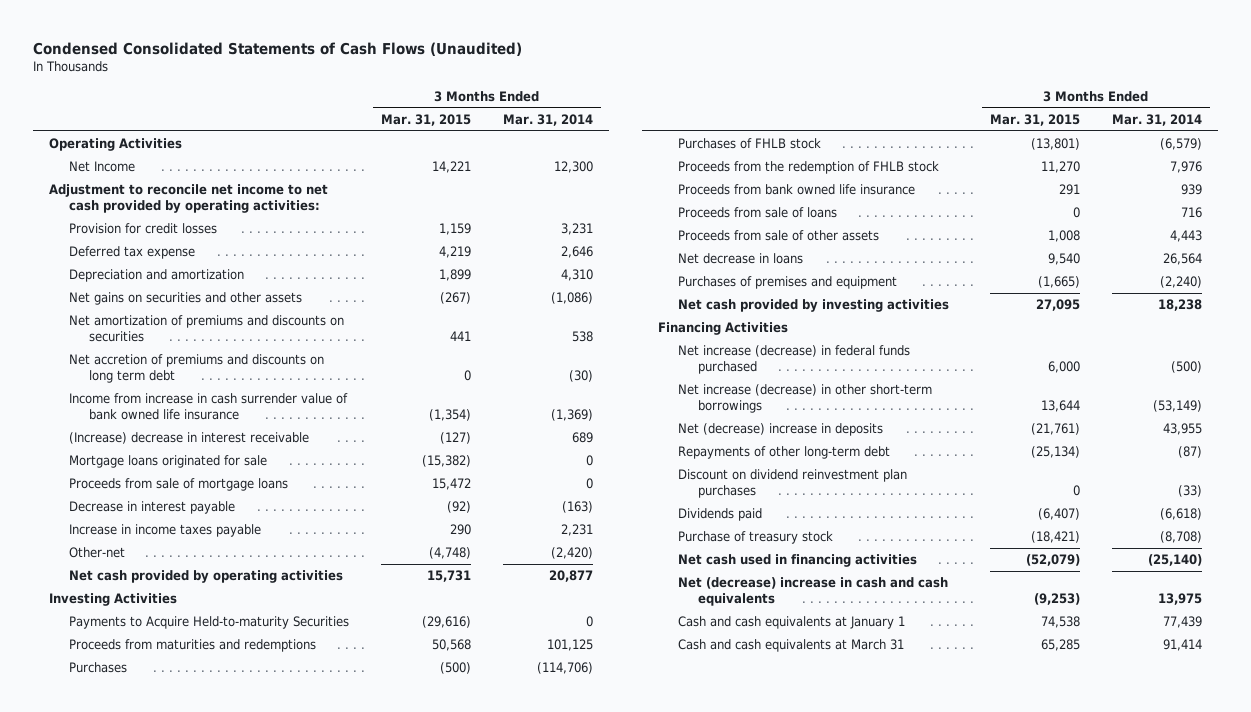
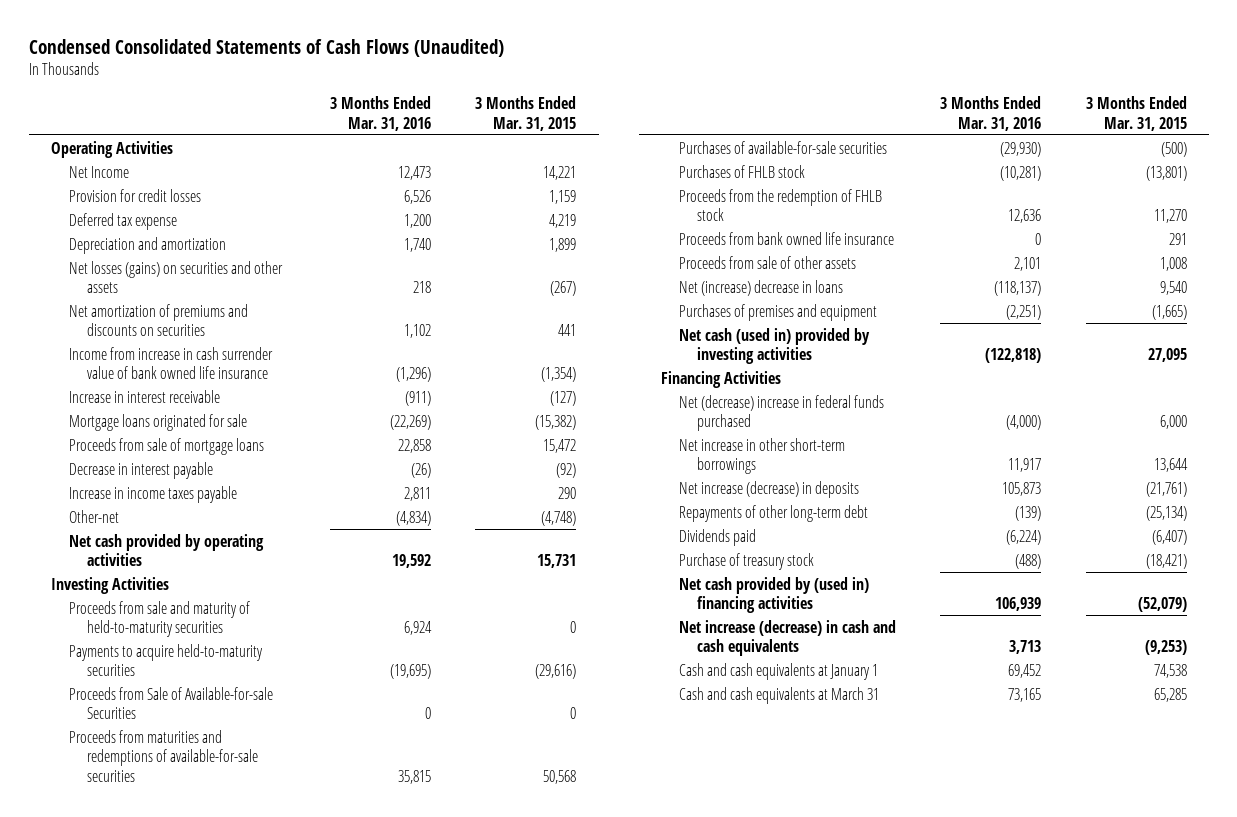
- | 3 Months Ended Mar. 31, 2015 | 3 Months Ended Mar. 31, 2014
+ | 3 Months Ended Mar. 31, 2016 | 3 Months Ended Mar. 31, 2015
- Adjustment to reconcile net income to net cash provided by operating activities:
- Net gains on securities and other assets | (267) | (1,086)
+ Net losses (gains) on securities and other assets | 218 | (267)
- Net accretion of premiums and discounts on long term debt | 0 | (30)
- (Increase) decrease in interest receivable | (127) | 689
+ Increase in interest receivable | (911) | (127)
- Payments to Acquire Held-to-maturity Securities | (29,616) | 0
- Proceeds from maturities and redemptions | 50,568 | 101,125
- Purchases | (500) | (114,706)
+ Proceeds from sale and maturity of held-to-maturity securities | 6,924 | 0
+ Payments to acquire held-to-maturity securities | (19,695) | (29,616)
+ Proceeds from Sale of Available-for-sale Securities | 0 | 0
+ Proceeds from maturities and redemptions of available-for-sale securities | 35,815 | 50,568
+ Purchases of available-for-sale securities | (29,930) | (500)
- Proceeds from sale of loans | 0 | 716
- Net decrease in loans | 9,540 | 26,564
+ Net (increase) decrease in loans | (118,137) | 9,540
- Net cash provided by investing activities | 27,095 | 18,238
+ Net cash (used in) provided by investing activities | (122,818) | 27,095
- Net increase (decrease) in federal funds purchased | 6,000 | (500)
- Net increase (decrease) in other short-term borrowings | 13,644 | (53,149)
- Net (decrease) increase in deposits | (21,761) | 43,955
+ Net (decrease) increase in federal funds purchased | (4,000) | 6,000
+ Net increase in other short-term borrowings | 11,917 | 13,644
+ Net increase (decrease) in deposits | 105,873 | (21,761)
- Discount on dividend reinvestment plan purchases | 0 | (33)
- Net cash used in financing activities | (52,079) | (25,140)
- Net (decrease) increase in cash and cash equivalents | (9,253) | 13,975
+ Net cash provided by (used in) financing activities | 106,939 | (52,079)
+ Net increase (decrease) in cash and cash equivalents | 3,713 | (9,253)

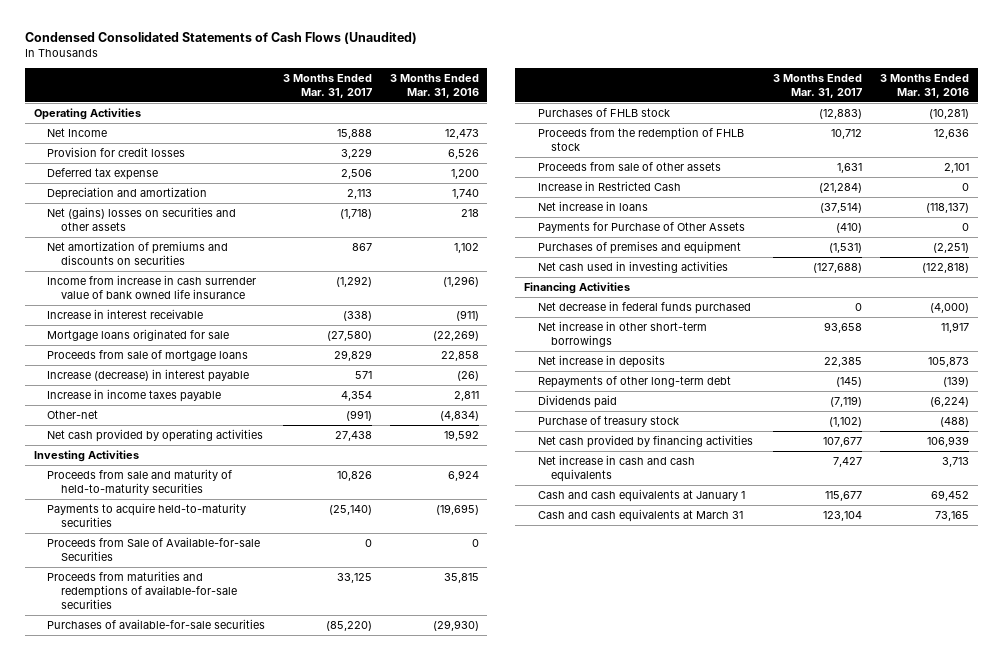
- | 3 Months Ended Mar. 31, 2016 | 3 Months Ended Mar. 31, 2015
+ | 3 Months Ended Mar. 31, 2017 | 3 Months Ended Mar. 31, 2016
- Net losses (gains) on securities and other assets | 218 | (267)
+ Net (gains) losses on securities and other assets | (1,718) | 218
- Decrease in interest payable | (26) | (92)
+ Increase (decrease) in interest payable | 571 | (26)
- Proceeds from bank owned life insurance | 0 | 291
- Net (increase) decrease in loans | (118,137) | 9,540
+ Increase in Restricted Cash | (21,284) | 0
+ Net increase in loans | (37,514) | (118,137)
+ Payments for Purchase of Other Assets | (410) | 0
- Net cash (used in) provided by investing activities | (122,818) | 27,095
+ Net cash used in investing activities | (127,688) | (122,818)
- Net (decrease) increase in federal funds purchased | (4,000) | 6,000
+ Net decrease in federal funds purchased | 0 | (4,000)
- Net increase (decrease) in deposits | 105,873 | (21,761)
+ Net increase in deposits | 22,385 | 105,873
- Net cash provided by (used in) financing activities | 106,939 | (52,079)
- Net increase (decrease) in cash and cash equivalents | 3,713 | (9,253)
+ Net cash provided by financing activities | 107,677 | 106,939
+ Net increase in cash and cash equivalents | 7,427 | 3,713

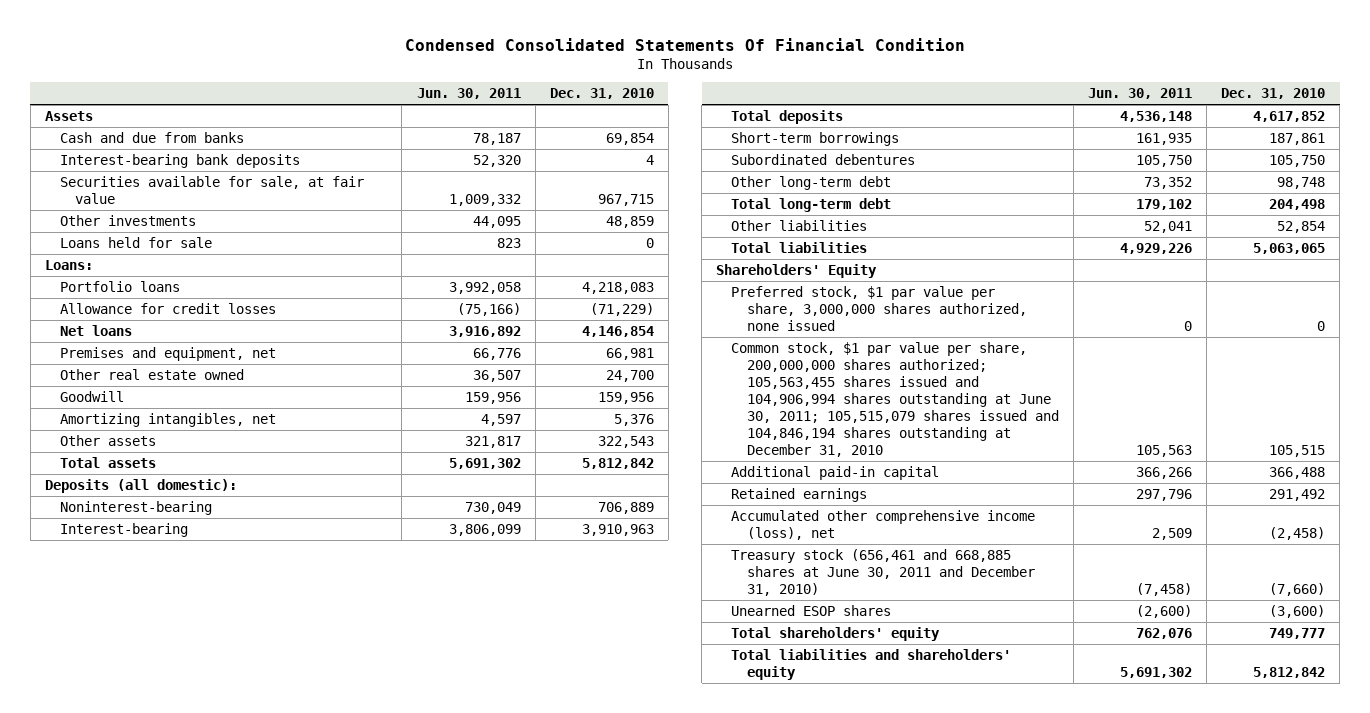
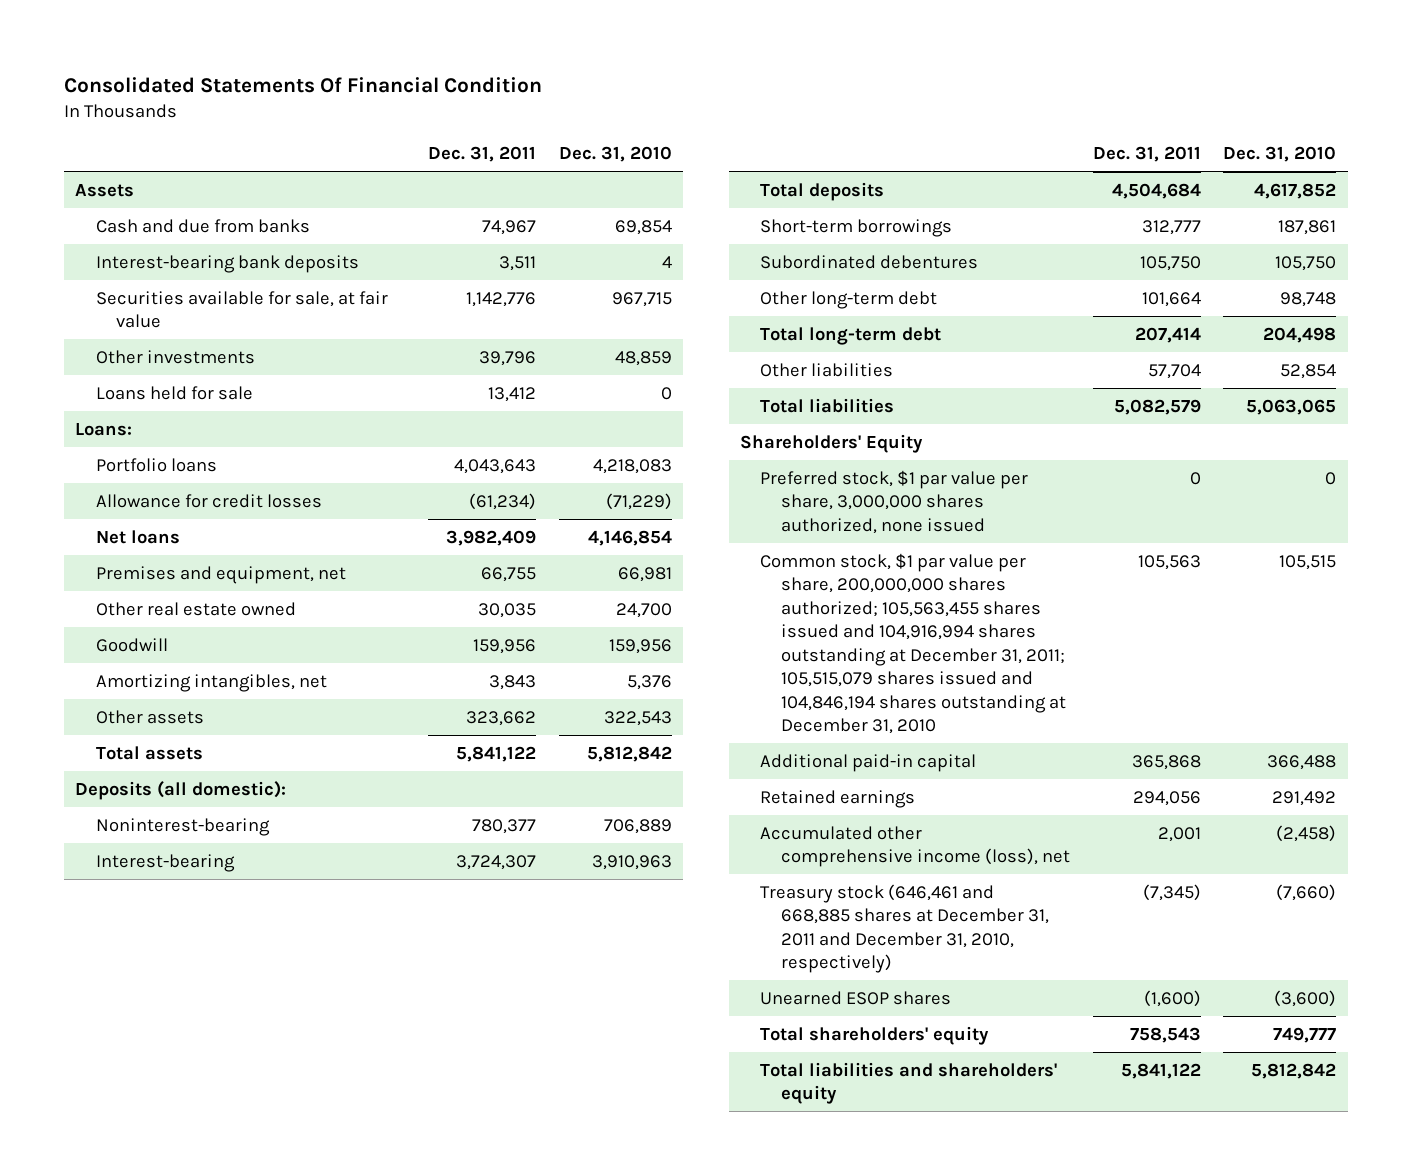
- Condensed Consolidated Statements Of Financial Condition
+ Consolidated Statements Of Financial Condition
- | Jun. 30, 2011 | Dec. 31, 2010
+ | Dec. 31, 2011 | Dec. 31, 2010
- Common stock, $1 par value per share, 200,000,000 shares authorized; 105,563,455 shares issued and 104,906,994 shares outstanding at June 30, 2011; 105,515,079 shares issued and 104,846,194 shares outstanding at December 31, 2010 | 105,563 | 105,515
+ Common stock, $1 par value per share, 200,000,000 shares authorized; 105,563,455 shares issued and 104,916,994 shares outstanding at December 31, 2011; 105,515,079 shares issued and 104,846,194 shares outstanding at December 31, 2010 | 105,563 | 105,515
- Treasury stock (656,461 and 668,885 shares at June 30, 2011 and December 31, 2010) | (7,458) | (7,660)
+ Treasury stock (646,461 and 668,885 shares at December 31, 2011 and December 31, 2010, respectively) | (7,345) | (7,660)

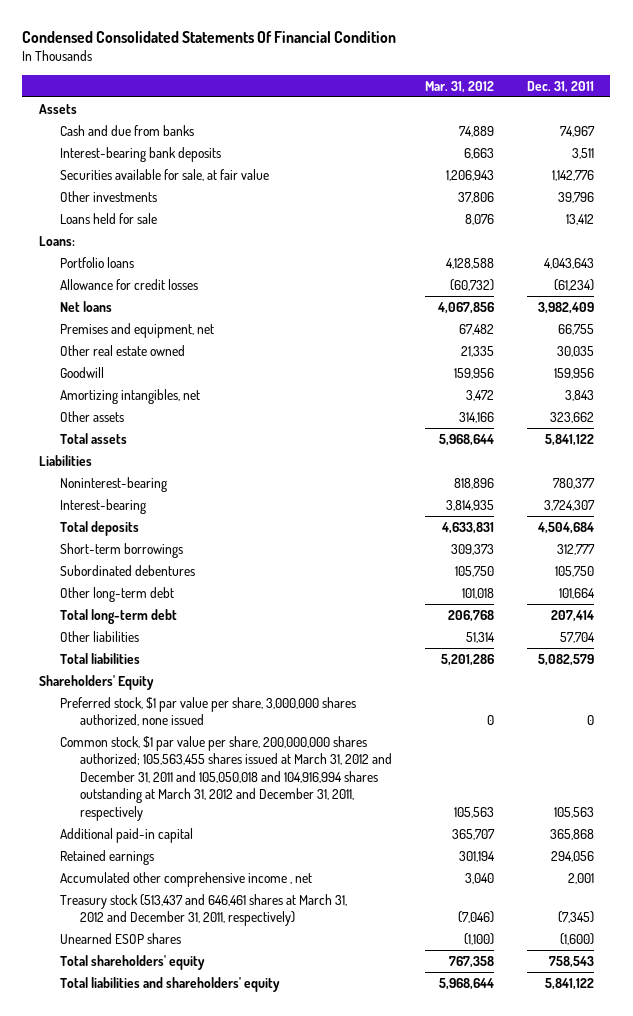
- Consolidated Statements Of Financial Condition
+ Condensed Consolidated Statements Of Financial Condition
- | Dec. 31, 2011 | Dec. 31, 2010
+ | Mar. 31, 2012 | Dec. 31, 2011
- Deposits (all domestic):
+ Liabilities
- Common stock, $1 par value per share, 200,000,000 shares authorized; 105,563,455 shares issued and 104,916,994 shares outstanding at December 31, 2011; 105,515,079 shares issued and 104,846,194 shares outstanding at December 31, 2010 | 105,563 | 105,515
+ Common stock, $1 par value per share, 200,000,000 shares authorized; 105,563,455 shares issued at March 31, 2012 and December 31, 2011 and 105,050,018 and 104,916,994 shares outstanding at March 31, 2012 and December 31, 2011, respectively | 105,563 | 105,563
- Accumulated other comprehensive income (loss), net | 2,001 | (2,458)
- Treasury stock (646,461 and 668,885 shares at December 31, 2011 and December 31, 2010, respectively) | (7,345) | (7,660)
+ Accumulated other comprehensive income , net | 3,040 | 2,001
+ Treasury stock (513,437 and 646,461 shares at March 31, 2012 and December 31, 2011, respectively) | (7,046) | (7,345)

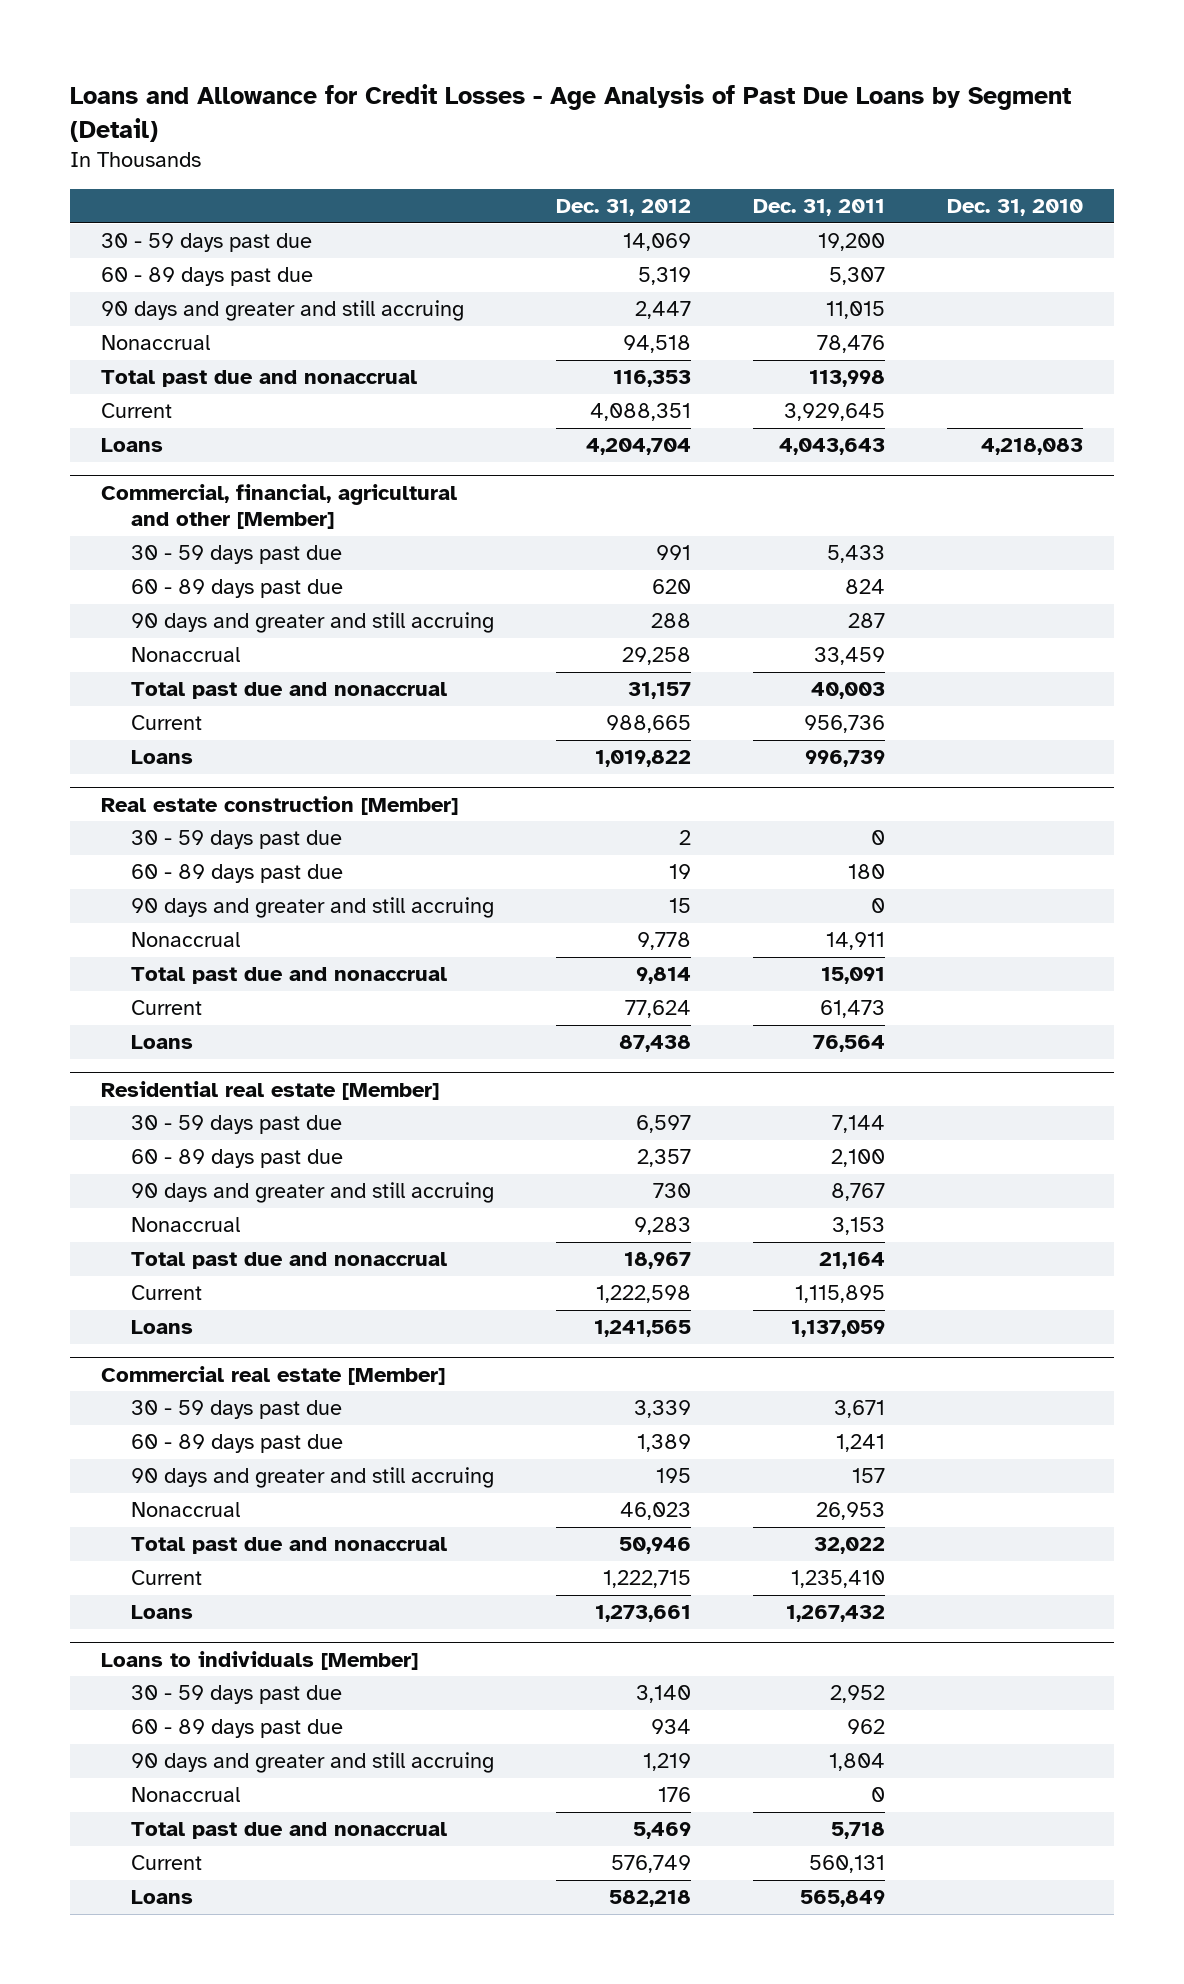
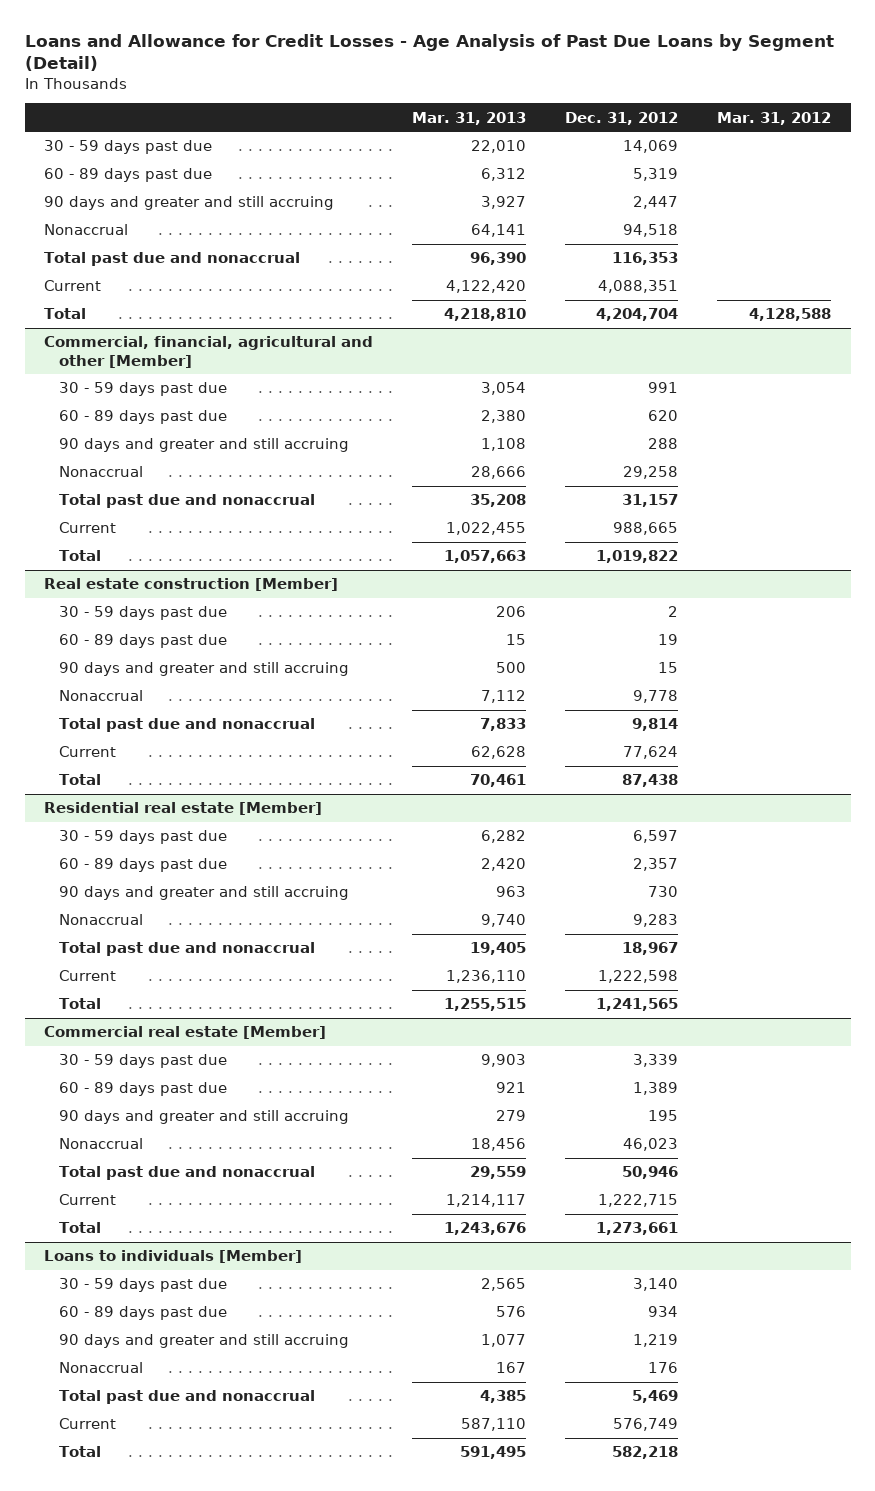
- | Dec. 31, 2012 | Dec. 31, 2011 | Dec. 31, 2010
+ | Mar. 31, 2013 | Dec. 31, 2012 | Mar. 31, 2012
- Loans | 4,204,704 | 4,043,643 | 4,218,083
+ Total | 4,218,810 | 4,204,704 | 4,128,588
@ Commercial, financial, agricultural and other [Member]
- Loans | 1,019,822 | 996,739 |
+ Total | 1,057,663 | 1,019,822 |
@ Real estate construction [Member]
- Loans | 87,438 | 76,564 |
+ Total | 70,461 | 87,438 |
@ Residential real estate [Member]
- Loans | 1,241,565 | 1,137,059 |
+ Total | 1,255,515 | 1,241,565 |
@ Commercial real estate [Member]
- Loans | 1,273,661 | 1,267,432 |
+ Total | 1,243,676 | 1,273,661 |
@ Loans to individuals [Member]
- Loans | 582,218 | 565,849 |
+ Total | 591,495 | 582,218 |

